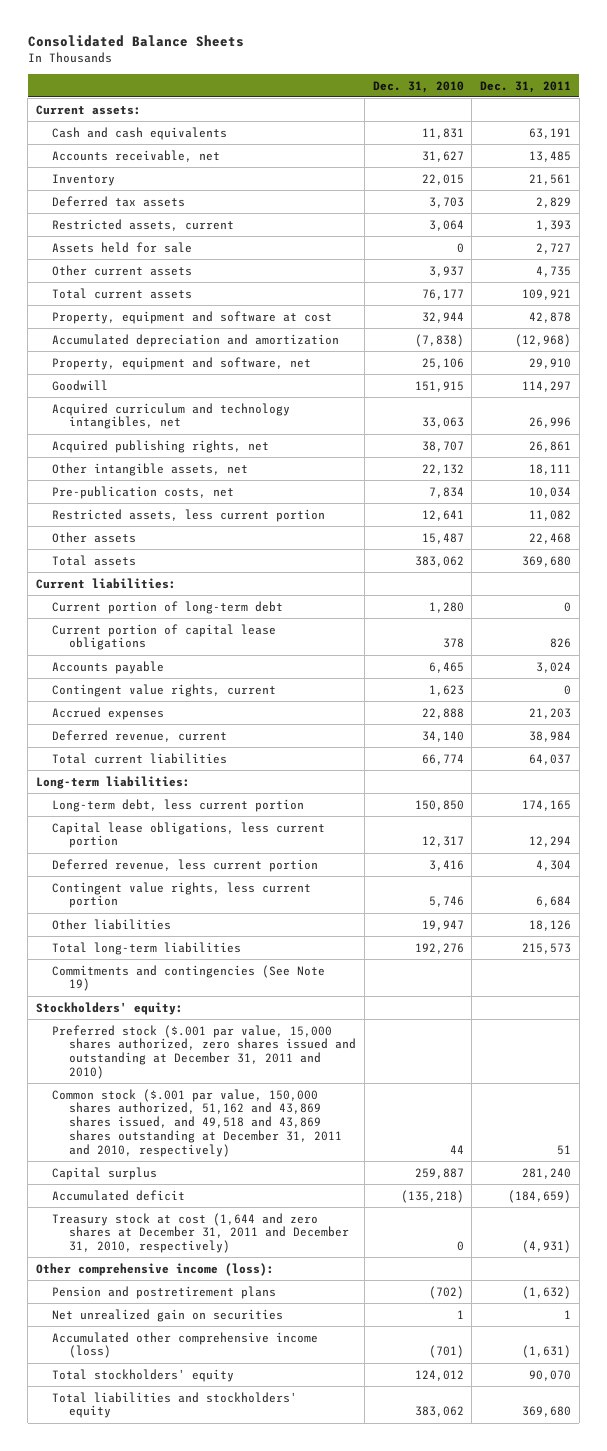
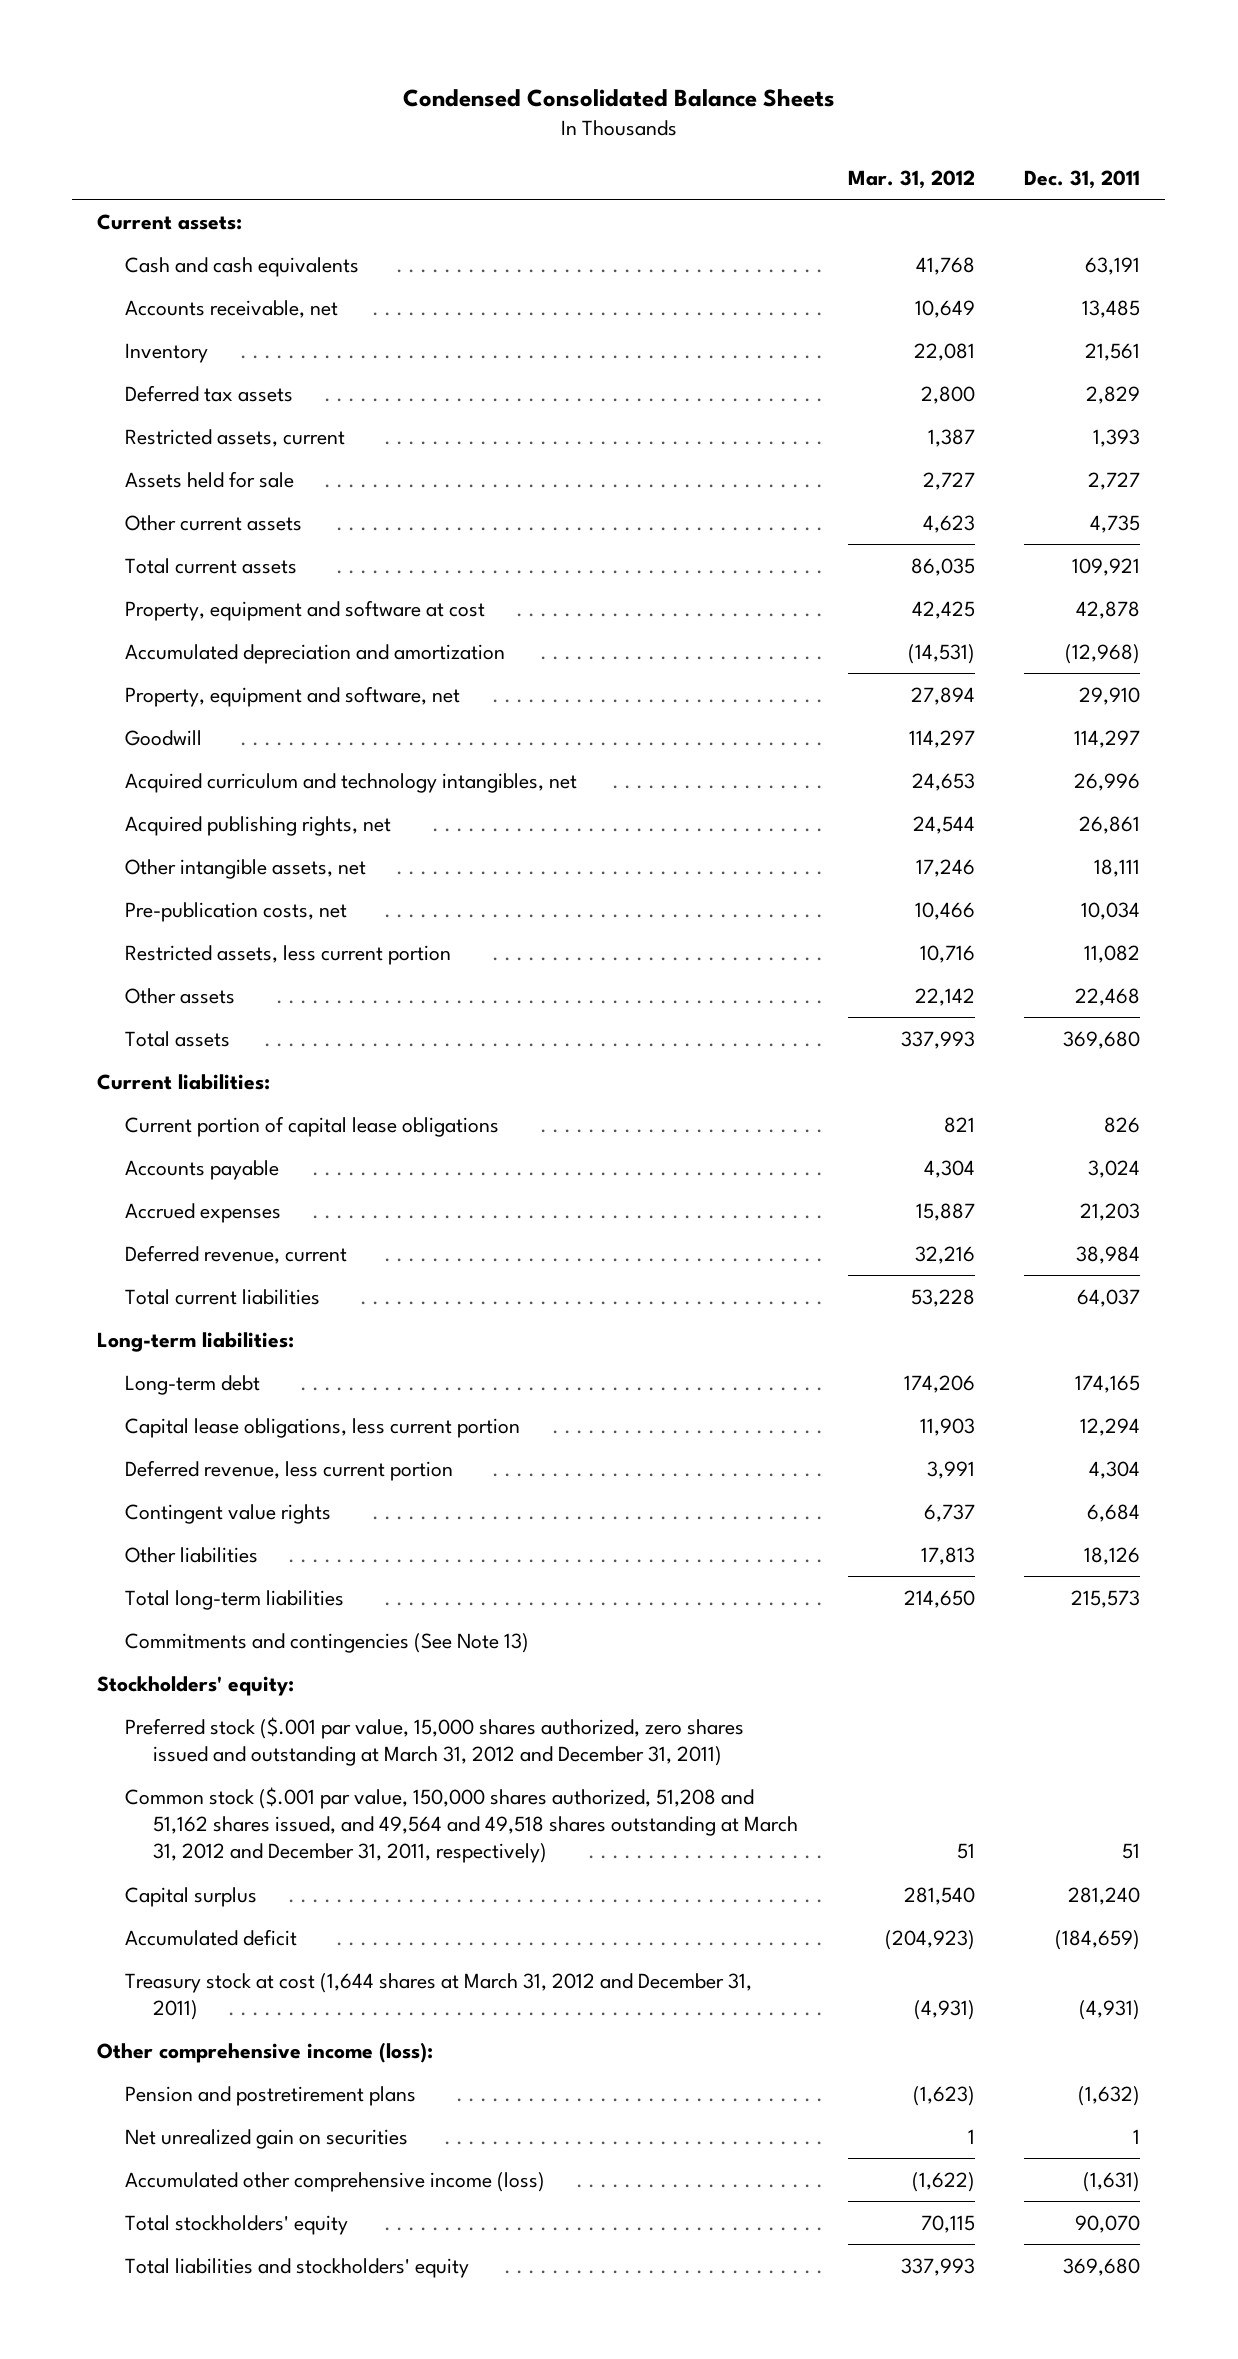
- Consolidated Balance Sheets
+ Condensed Consolidated Balance Sheets
- | Dec. 31, 2010 | Dec. 31, 2011
+ | Mar. 31, 2012 | Dec. 31, 2011
- Current portion of long-term debt | 1,280 | 0
- Contingent value rights, current | 1,623 | 0
- Long-term debt, less current portion | 150,850 | 174,165
+ Long-term debt | 174,206 | 174,165
- Contingent value rights, less current portion | 5,746 | 6,684
+ Contingent value rights | 6,737 | 6,684
- Commitments and contingencies (See Note 19)
+ Commitments and contingencies (See Note 13)
- Preferred stock ($.001 par value, 15,000 shares authorized, zero shares issued and outstanding at December 31, 2011 and 2010)
- Common stock ($.001 par value, 150,000 shares authorized, 51,162 and 43,869 shares issued, and 49,518 and 43,869 shares outstanding at December 31, 2011 and 2010, respectively) | 44 | 51
+ Preferred stock ($.001 par value, 15,000 shares authorized, zero shares issued and outstanding at March 31, 2012 and December 31, 2011)
+ Common stock ($.001 par value, 150,000 shares authorized, 51,208 and 51,162 shares issued, and 49,564 and 49,518 shares outstanding at March 31, 2012 and December 31, 2011, respectively) | 51 | 51
- Treasury stock at cost (1,644 and zero shares at December 31, 2011 and December 31, 2010, respectively) | 0 | (4,931)
+ Treasury stock at cost (1,644 shares at March 31, 2012 and December 31, 2011) | (4,931) | (4,931)

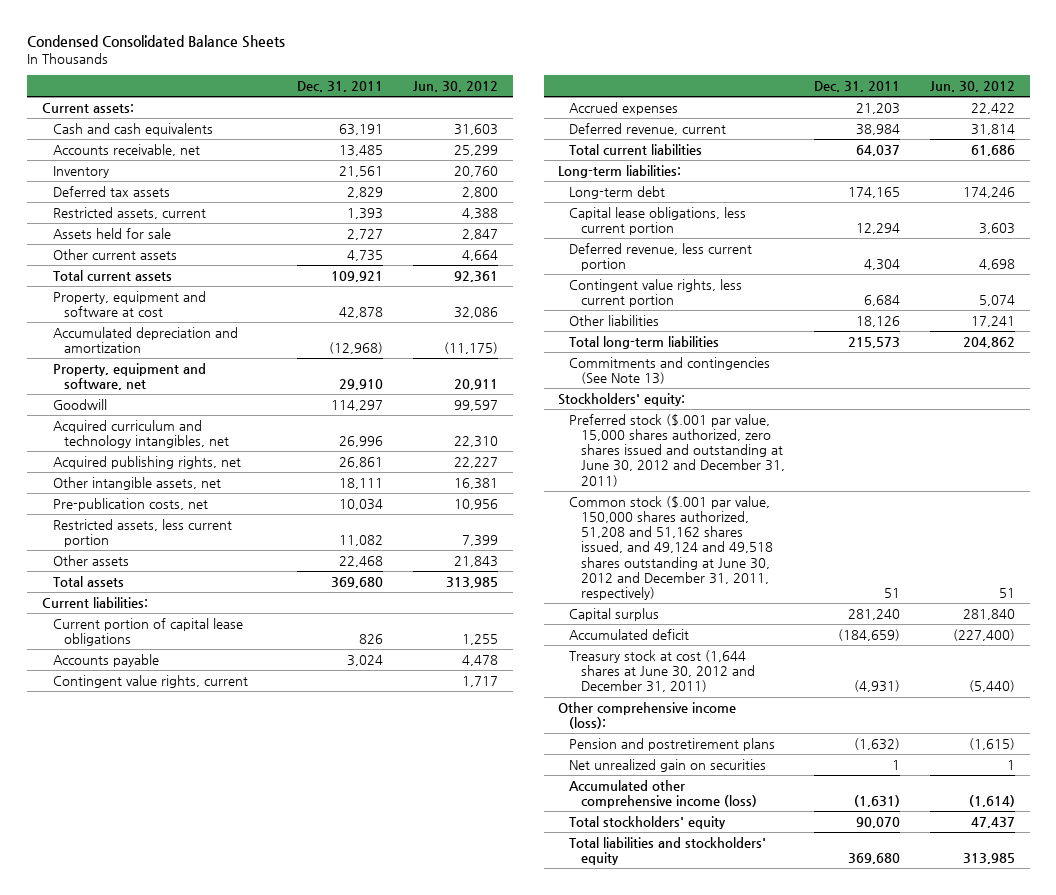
- | Mar. 31, 2012 | Dec. 31, 2011
+ | Dec. 31, 2011 | Jun. 30, 2012
+ Contingent value rights, current | | 1,717
- Contingent value rights | 6,737 | 6,684
+ Contingent value rights, less current portion | 6,684 | 5,074
- Preferred stock ($.001 par value, 15,000 shares authorized, zero shares issued and outstanding at March 31, 2012 and December 31, 2011)
- Common stock ($.001 par value, 150,000 shares authorized, 51,208 and 51,162 shares issued, and 49,564 and 49,518 shares outstanding at March 31, 2012 and December 31, 2011, respectively) | 51 | 51
+ Preferred stock ($.001 par value, 15,000 shares authorized, zero shares issued and outstanding at June 30, 2012 and December 31, 2011)
+ Common stock ($.001 par value, 150,000 shares authorized, 51,208 and 51,162 shares issued, and 49,124 and 49,518 shares outstanding at June 30, 2012 and December 31, 2011, respectively) | 51 | 51
- Treasury stock at cost (1,644 shares at March 31, 2012 and December 31, 2011) | (4,931) | (4,931)
+ Treasury stock at cost (1,644 shares at June 30, 2012 and December 31, 2011) | (4,931) | (5,440)

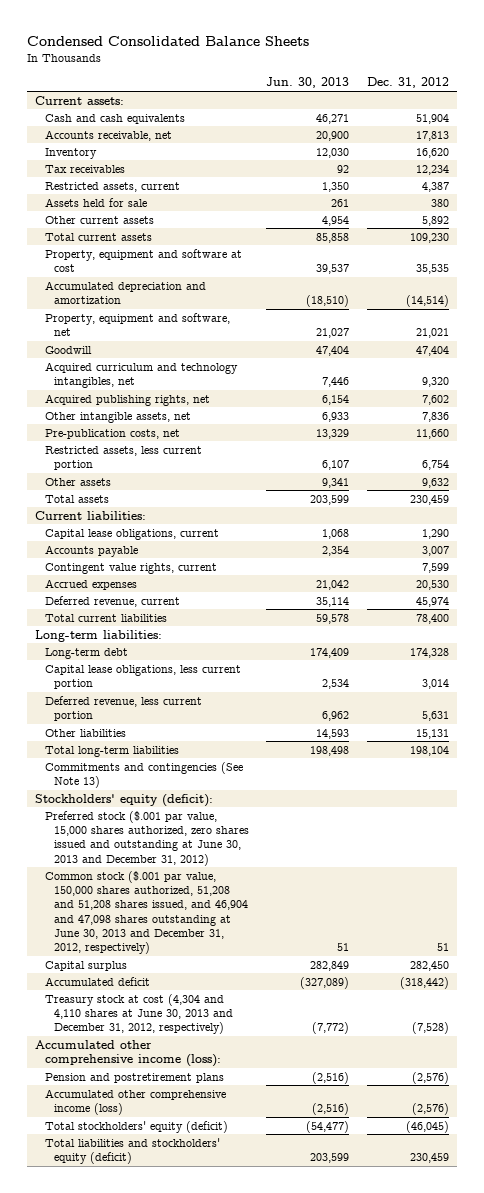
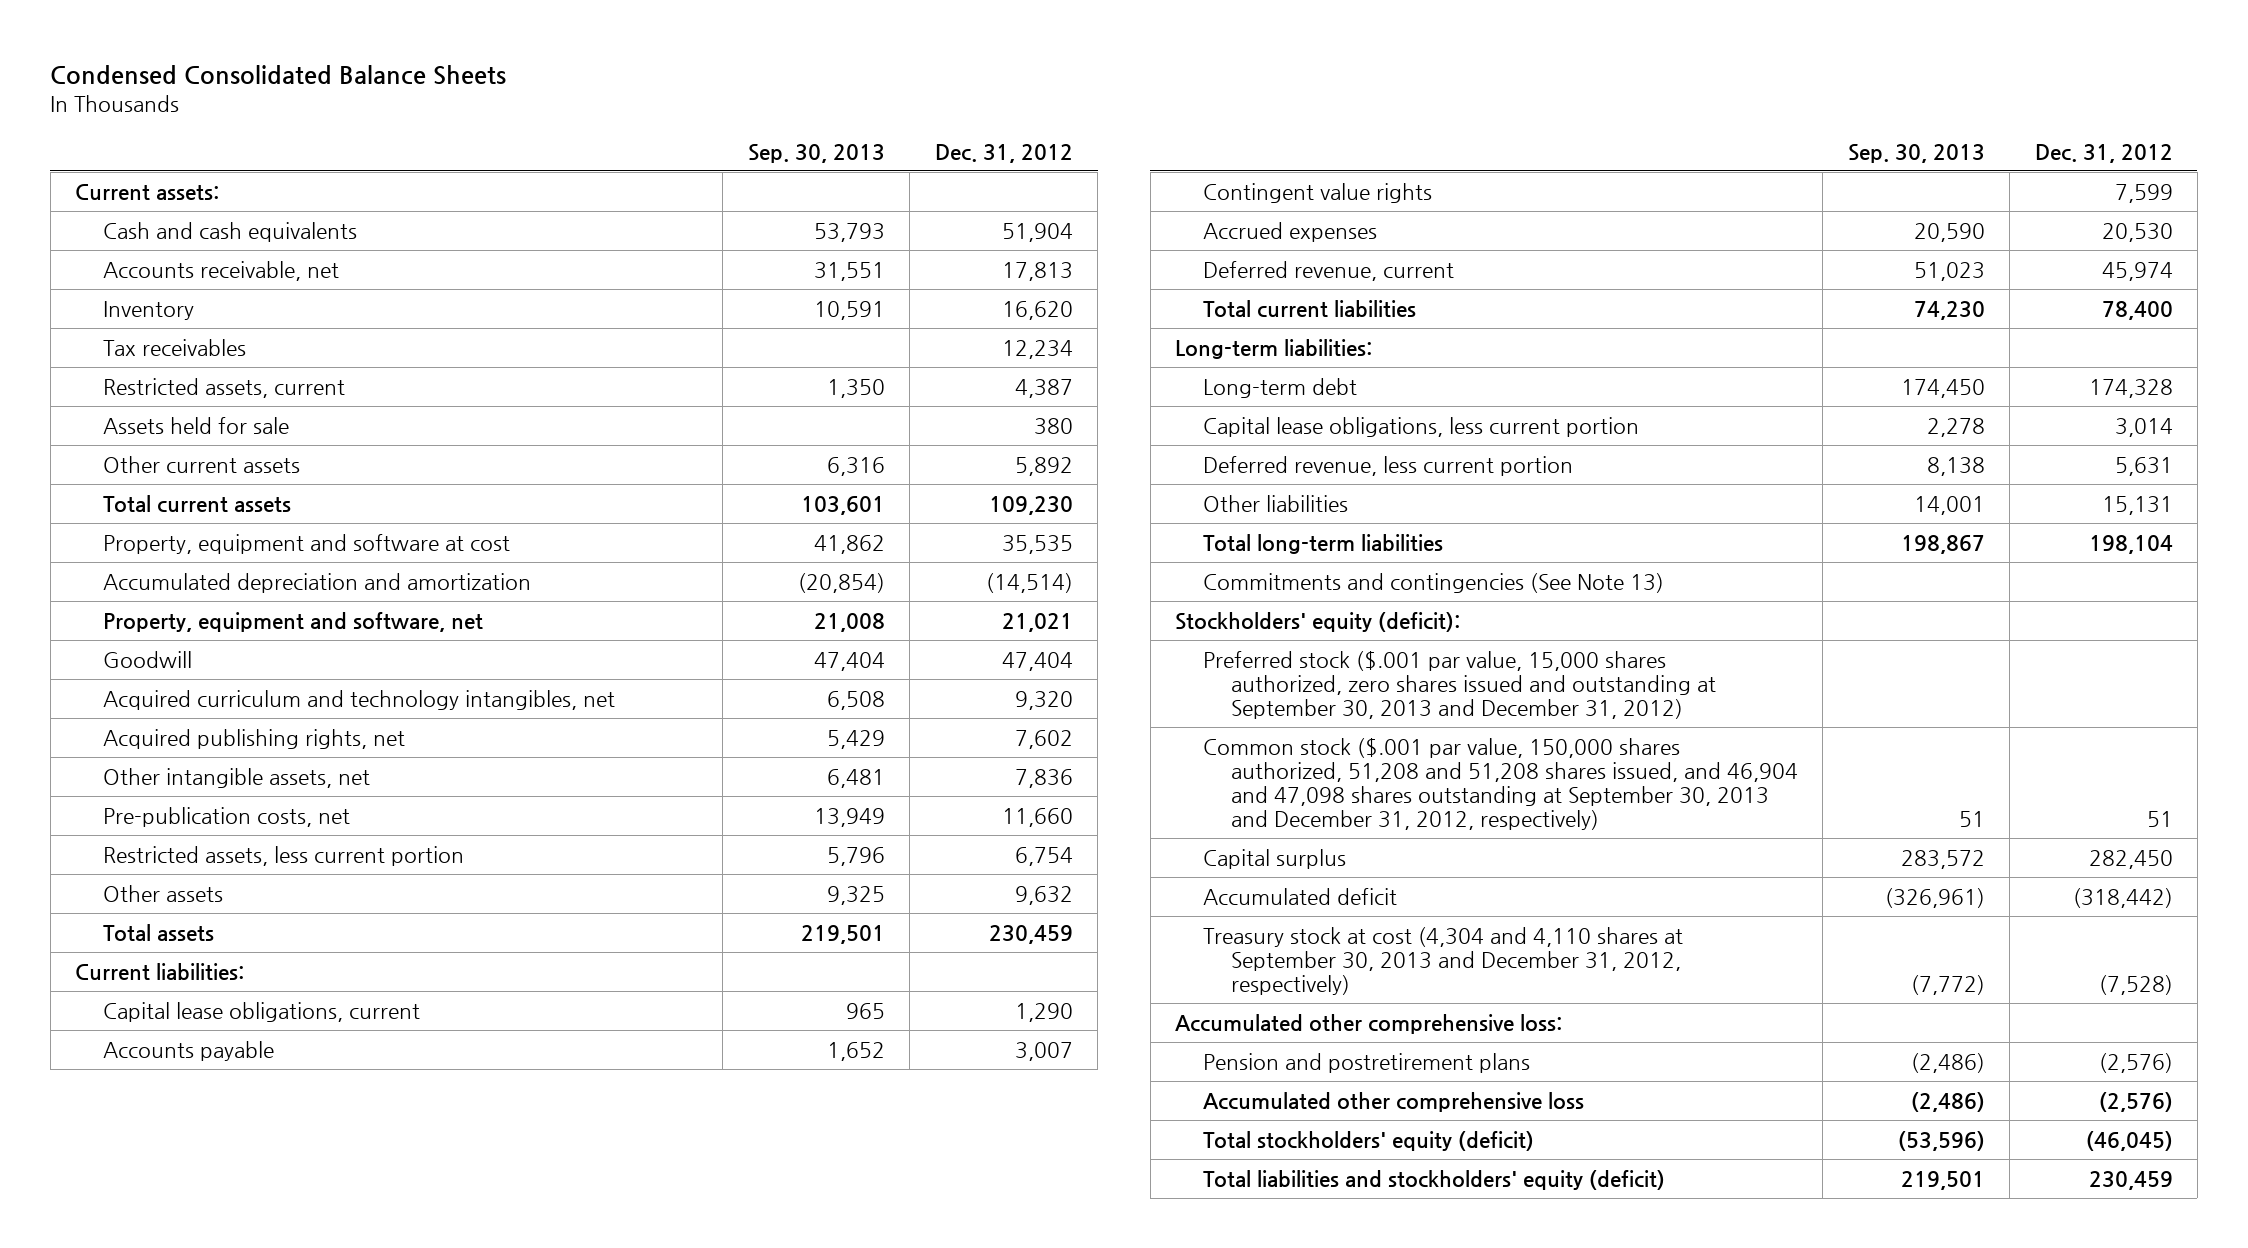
- | Jun. 30, 2013 | Dec. 31, 2012
+ | Sep. 30, 2013 | Dec. 31, 2012
- Contingent value rights, current | | 7,599
+ Contingent value rights | | 7,599
- Preferred stock ($.001 par value, 15,000 shares authorized, zero shares issued and outstanding at June 30, 2013 and December 31, 2012)
- Common stock ($.001 par value, 150,000 shares authorized, 51,208 and 51,208 shares issued, and 46,904 and 47,098 shares outstanding at June 30, 2013 and December 31, 2012, respectively) | 51 | 51
+ Preferred stock ($.001 par value, 15,000 shares authorized, zero shares issued and outstanding at September 30, 2013 and December 31, 2012)
+ Common stock ($.001 par value, 150,000 shares authorized, 51,208 and 51,208 shares issued, and 46,904 and 47,098 shares outstanding at September 30, 2013 and December 31, 2012, respectively) | 51 | 51
- Treasury stock at cost (4,304 and 4,110 shares at June 30, 2013 and December 31, 2012, respectively) | (7,772) | (7,528)
- Accumulated other comprehensive income (loss):
+ Treasury stock at cost (4,304 and 4,110 shares at September 30, 2013 and December 31, 2012, respectively) | (7,772) | (7,528)
+ Accumulated other comprehensive loss:
- Accumulated other comprehensive income (loss) | (2,516) | (2,576)
+ Accumulated other comprehensive loss | (2,486) | (2,576)

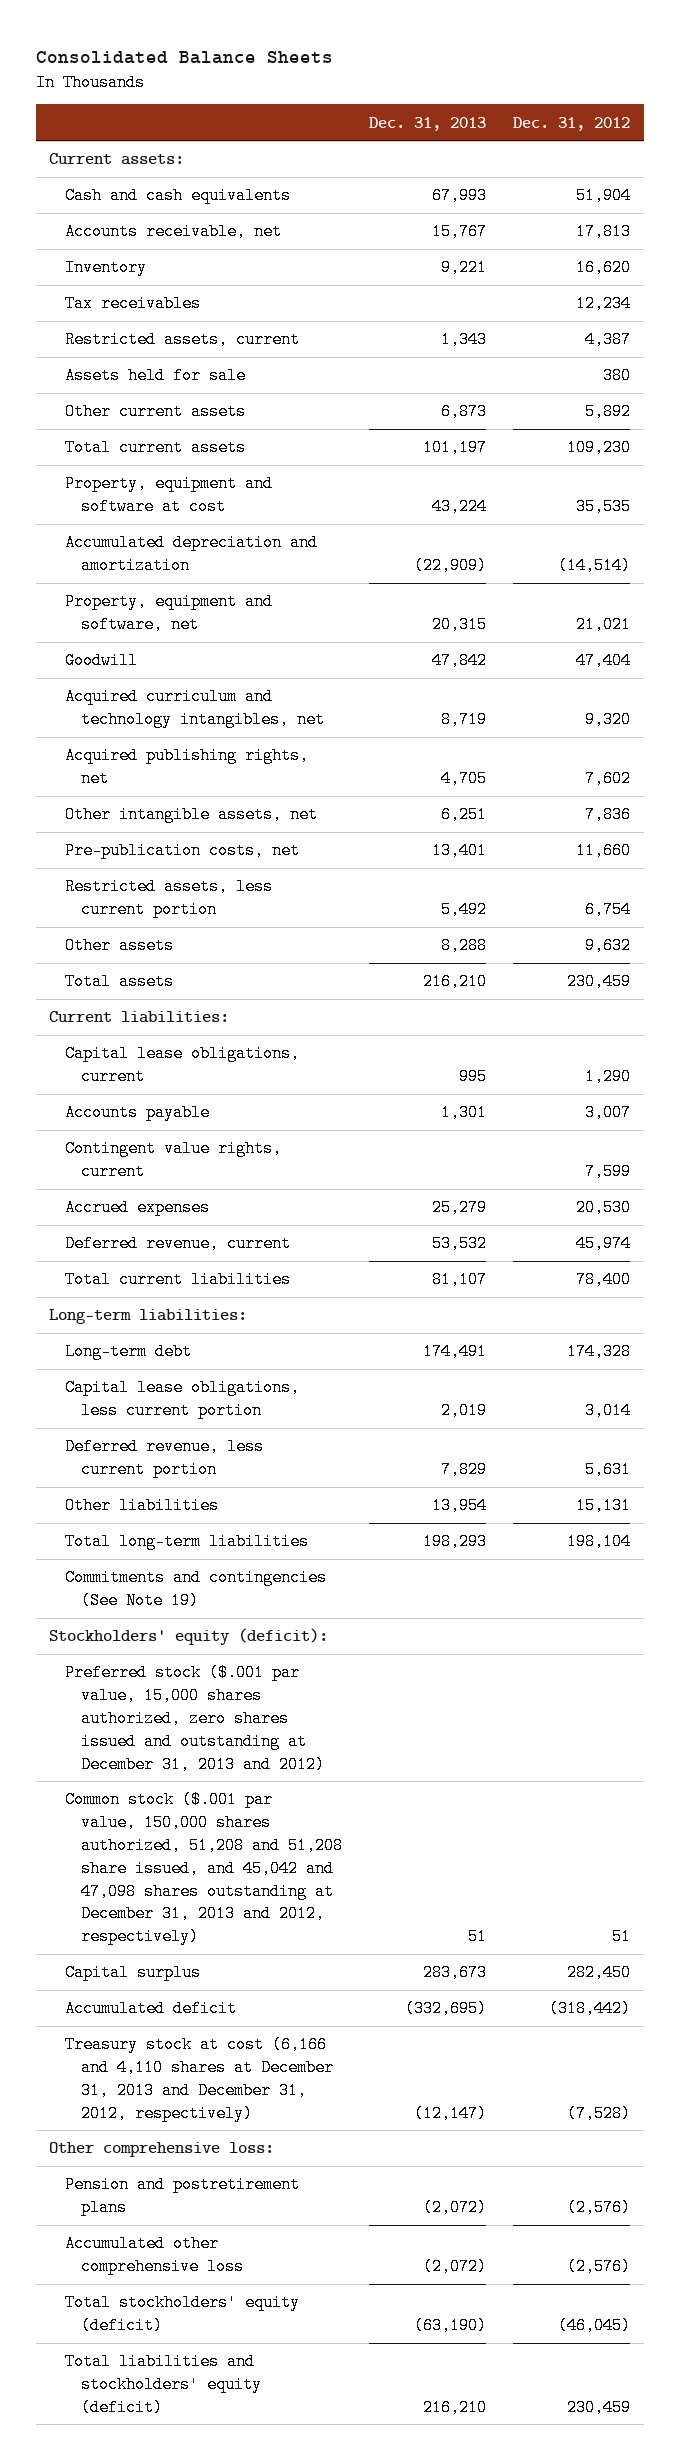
- Condensed Consolidated Balance Sheets
+ Consolidated Balance Sheets
- | Sep. 30, 2013 | Dec. 31, 2012
+ | Dec. 31, 2013 | Dec. 31, 2012
- Contingent value rights | | 7,599
+ Contingent value rights, current | | 7,599
- Commitments and contingencies (See Note 13)
+ Commitments and contingencies (See Note 19)
- Preferred stock ($.001 par value, 15,000 shares authorized, zero shares issued and outstanding at September 30, 2013 and December 31, 2012)
- Common stock ($.001 par value, 150,000 shares authorized, 51,208 and 51,208 shares issued, and 46,904 and 47,098 shares outstanding at September 30, 2013 and December 31, 2012, respectively) | 51 | 51
+ Preferred stock ($.001 par value, 15,000 shares authorized, zero shares issued and outstanding at December 31, 2013 and 2012)
+ Common stock ($.001 par value, 150,000 shares authorized, 51,208 and 51,208 share issued, and 45,042 and 47,098 shares outstanding at December 31, 2013 and 2012, respectively) | 51 | 51
- Treasury stock at cost (4,304 and 4,110 shares at September 30, 2013 and December 31, 2012, respectively) | (7,772) | (7,528)
- Accumulated other comprehensive loss:
+ Treasury stock at cost (6,166 and 4,110 shares at December 31, 2013 and December 31, 2012, respectively) | (12,147) | (7,528)
+ Other comprehensive loss:

